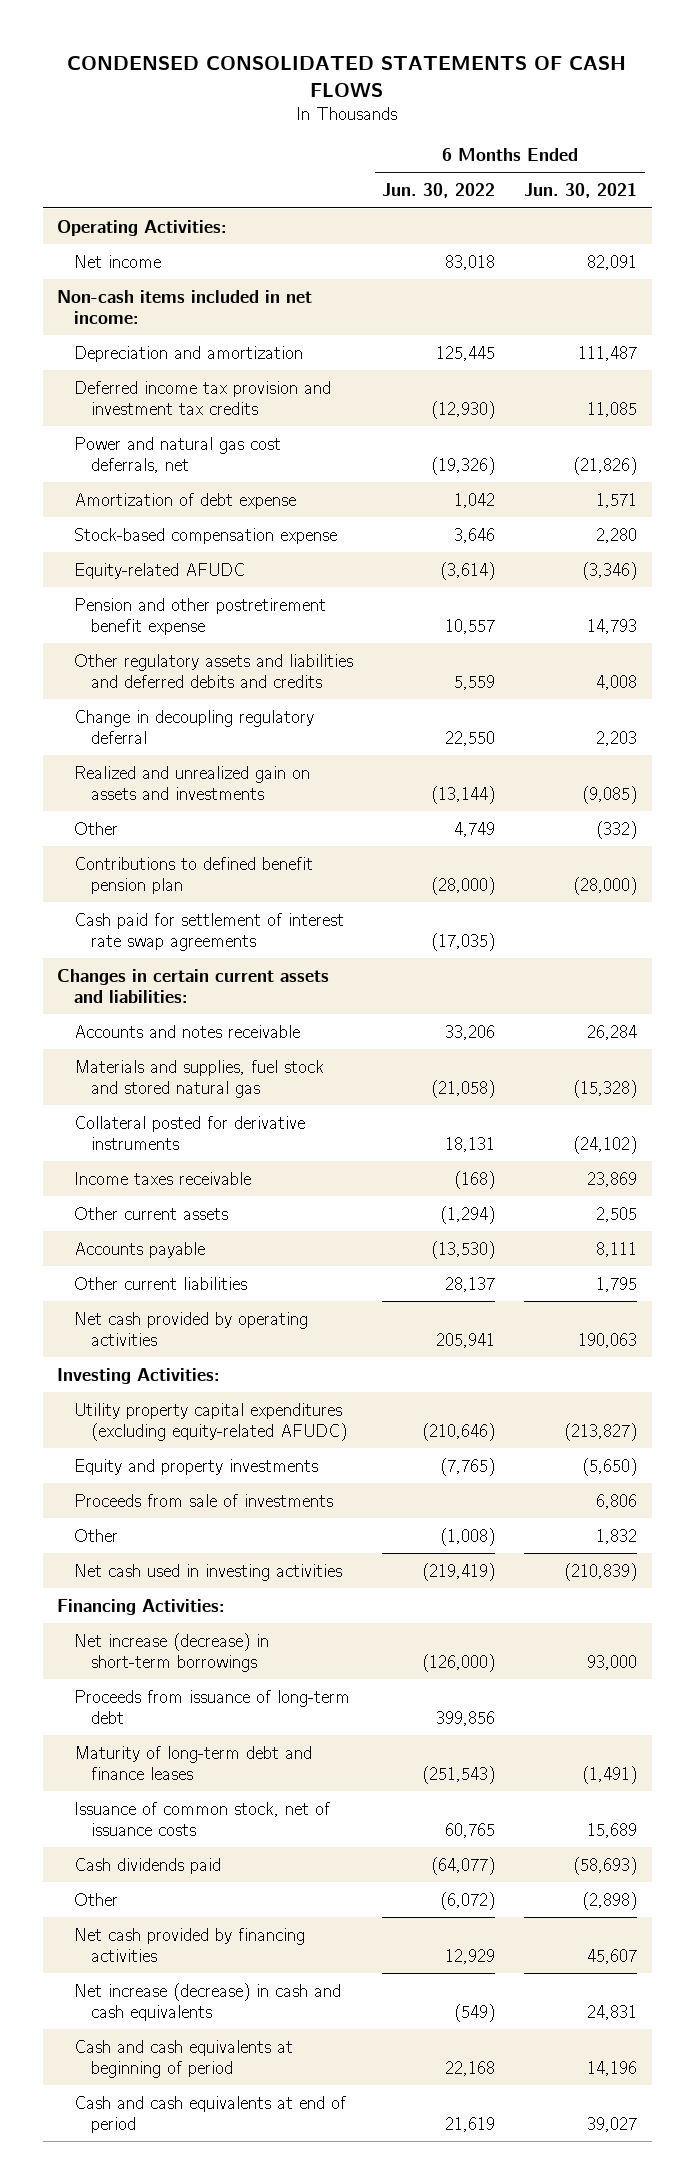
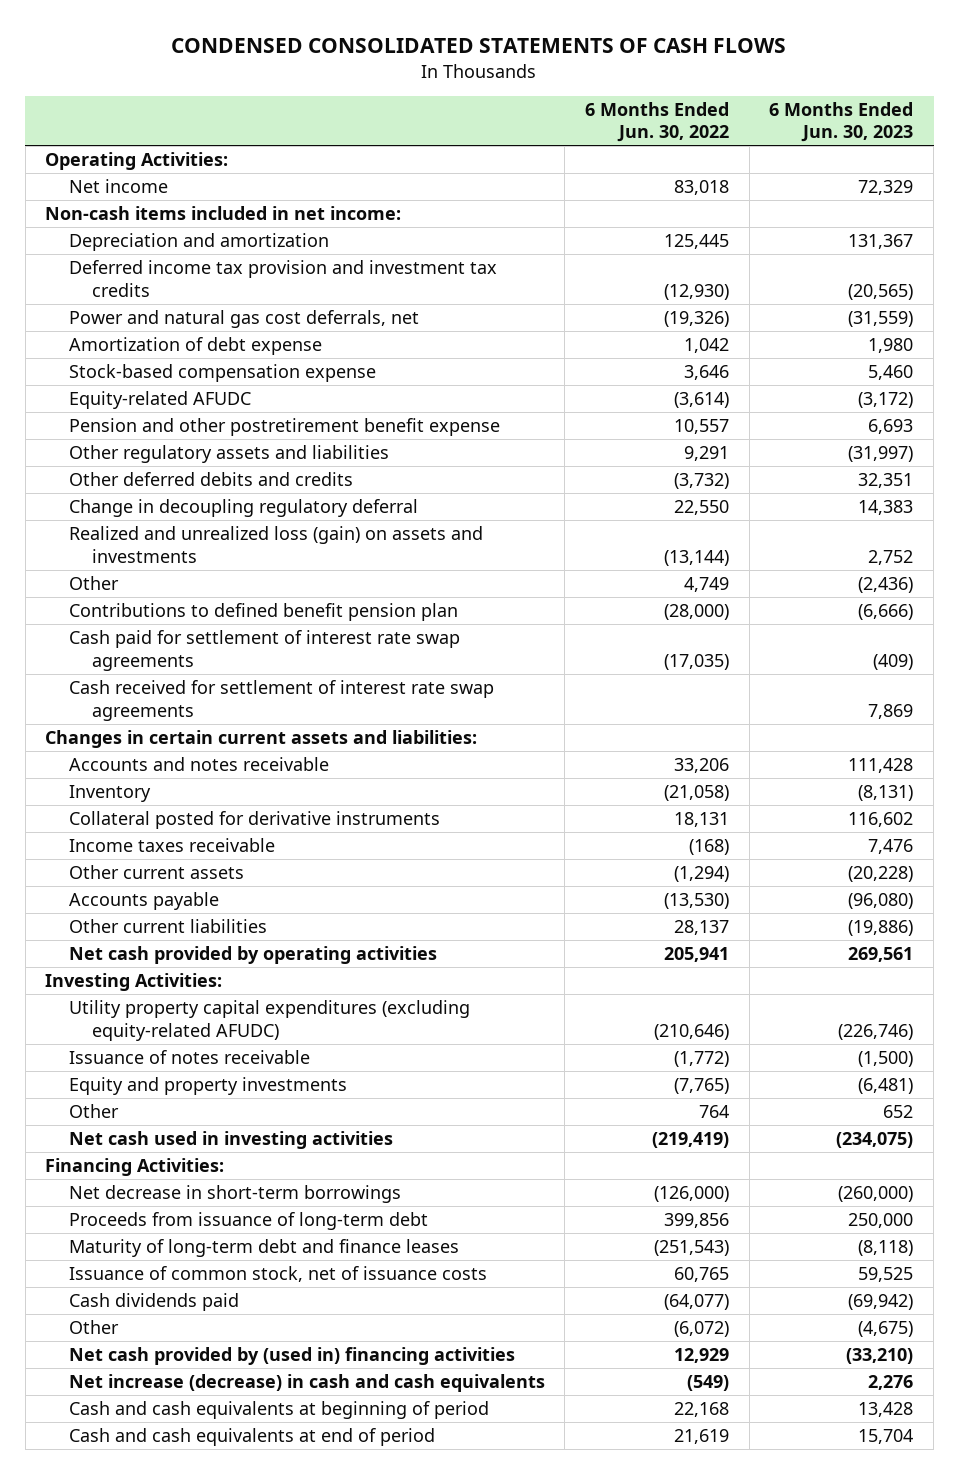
- | 6 Months Ended Jun. 30, 2022 | 6 Months Ended Jun. 30, 2021
+ | 6 Months Ended Jun. 30, 2022 | 6 Months Ended Jun. 30, 2023
- Other regulatory assets and liabilities and deferred debits and credits | 5,559 | 4,008
+ Other regulatory assets and liabilities | 9,291 | (31,997)
+ Other deferred debits and credits | (3,732) | 32,351
- Realized and unrealized gain on assets and investments | (13,144) | (9,085)
+ Realized and unrealized loss (gain) on assets and investments | (13,144) | 2,752
+ Cash received for settlement of interest rate swap agreements | | 7,869
- Materials and supplies, fuel stock and stored natural gas | (21,058) | (15,328)
+ Inventory | (21,058) | (8,131)
+ Issuance of notes receivable | (1,772) | (1,500)
- Proceeds from sale of investments | | 6,806
- Other | (1,008) | 1,832
+ Other | 764 | 652
- Net increase (decrease) in short-term borrowings | (126,000) | 93,000
+ Net decrease in short-term borrowings | (126,000) | (260,000)
- Net cash provided by financing activities | 12,929 | 45,607
+ Net cash provided by (used in) financing activities | 12,929 | (33,210)

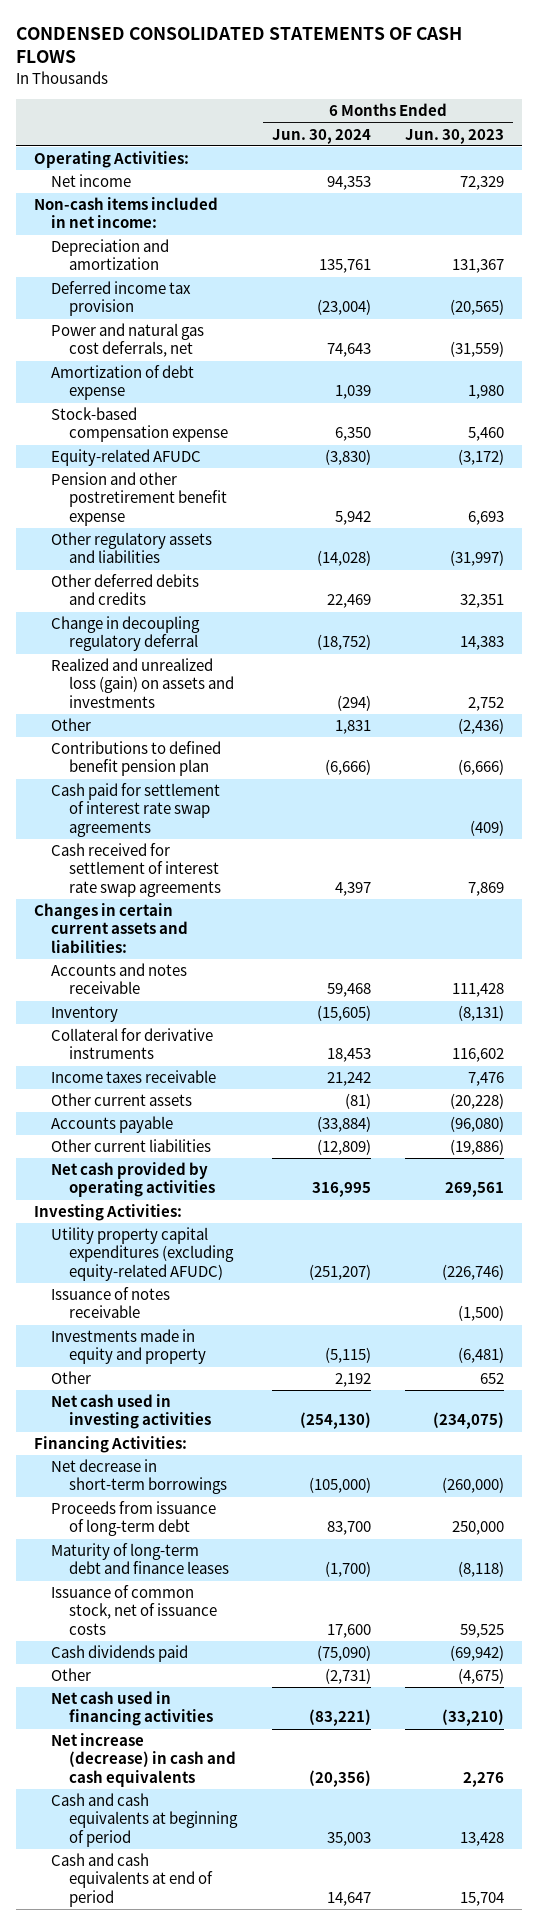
- | 6 Months Ended Jun. 30, 2022 | 6 Months Ended Jun. 30, 2023
+ | 6 Months Ended Jun. 30, 2024 | 6 Months Ended Jun. 30, 2023
- Deferred income tax provision and investment tax credits | (12,930) | (20,565)
+ Deferred income tax provision | (23,004) | (20,565)
- Collateral posted for derivative instruments | 18,131 | 116,602
+ Collateral for derivative instruments | 18,453 | 116,602
- Equity and property investments | (7,765) | (6,481)
+ Investments made in equity and property | (5,115) | (6,481)
- Net cash provided by (used in) financing activities | 12,929 | (33,210)
+ Net cash used in financing activities | (83,221) | (33,210)

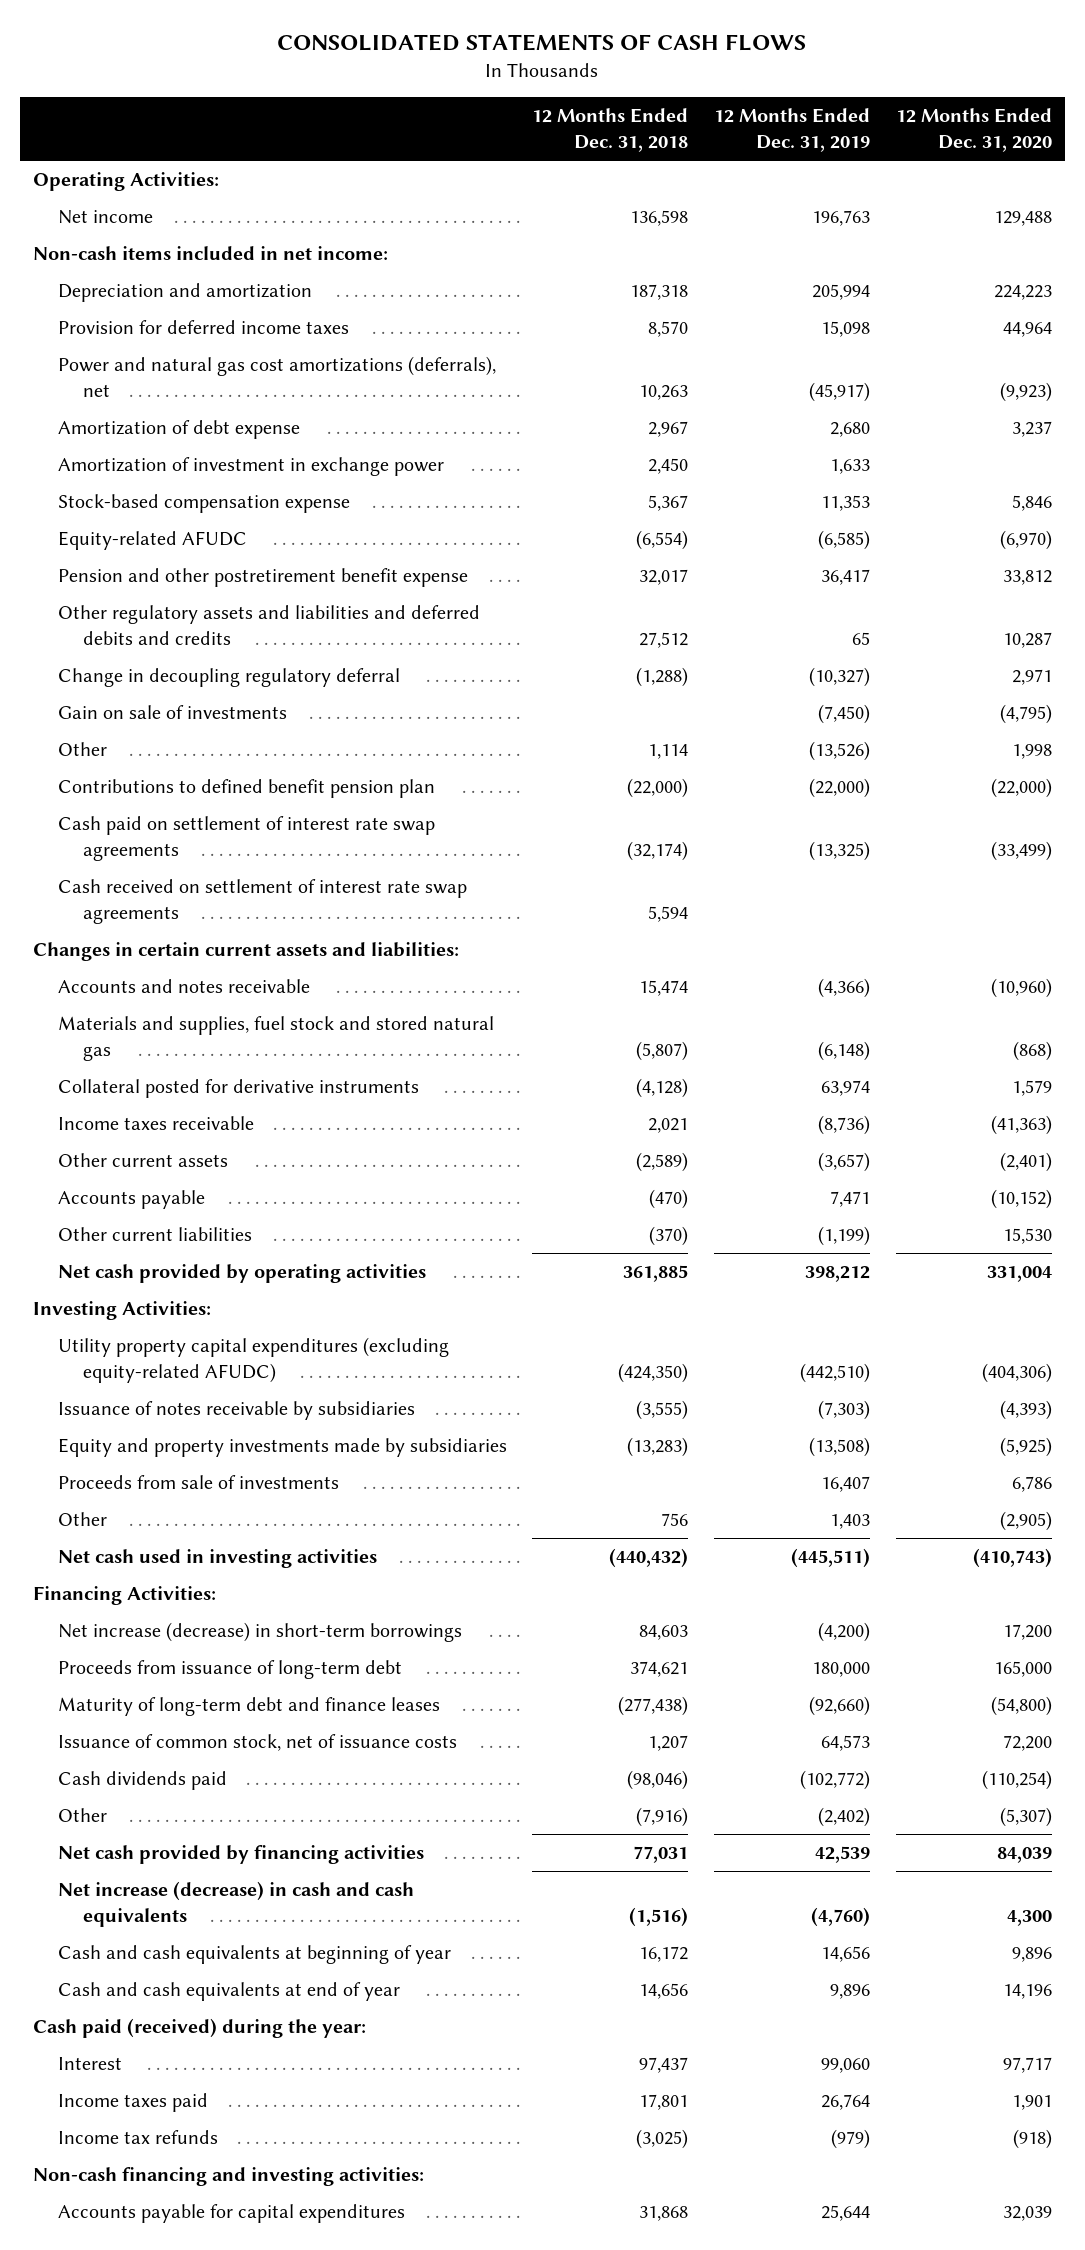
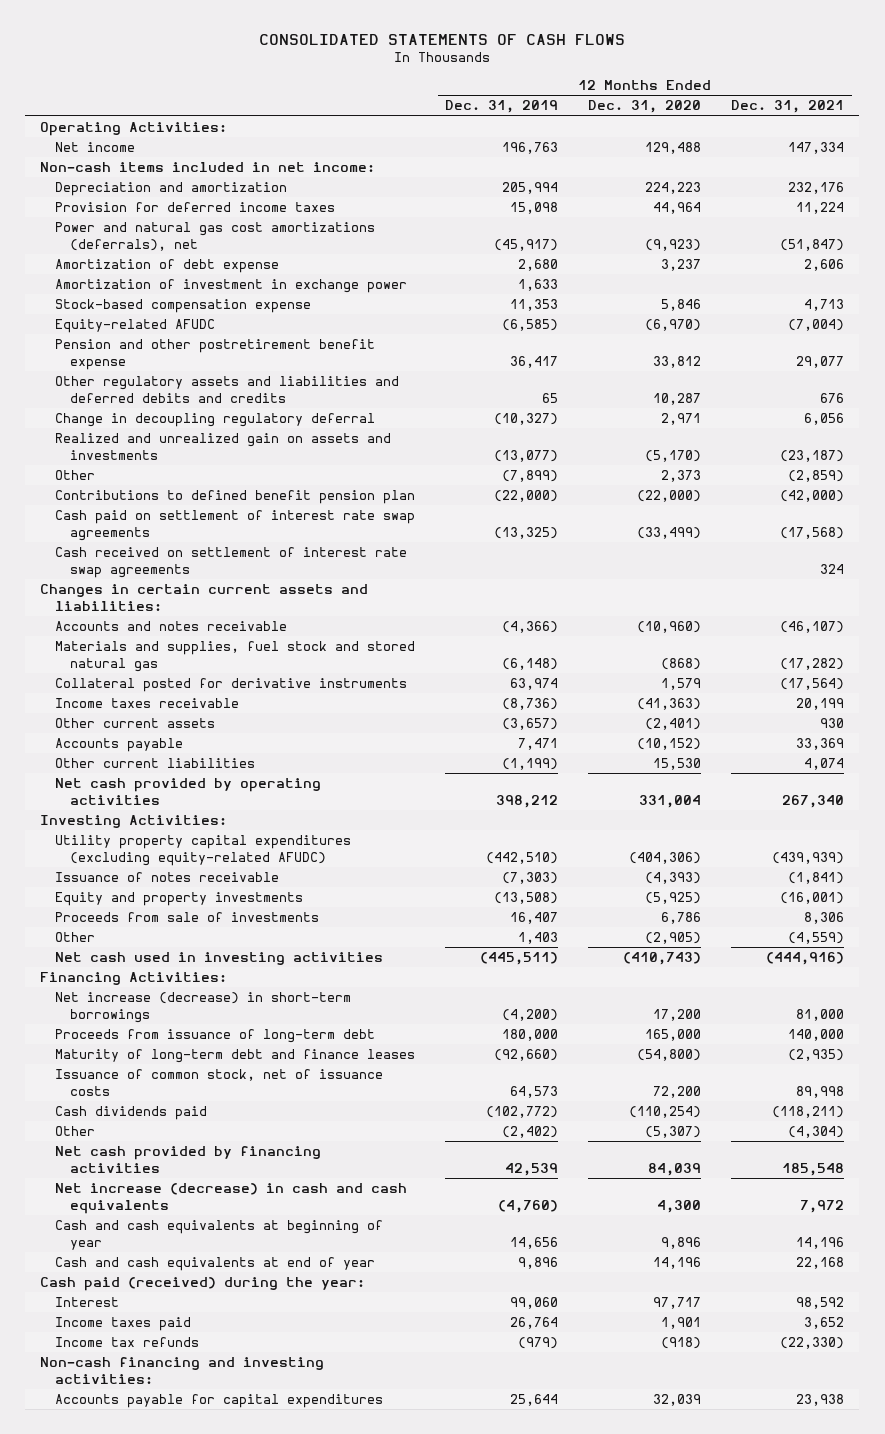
- | 12 Months Ended Dec. 31, 2018 | 12 Months Ended Dec. 31, 2019 | 12 Months Ended Dec. 31, 2020
+ | 12 Months Ended Dec. 31, 2019 | 12 Months Ended Dec. 31, 2020 | 12 Months Ended Dec. 31, 2021
- Gain on sale of investments | | (7,450) | (4,795)
- Other | 1,114 | (13,526) | 1,998
+ Realized and unrealized gain on assets and investments | (13,077) | (5,170) | (23,187)
+ Other | (7,899) | 2,373 | (2,859)
- Issuance of notes receivable by subsidiaries | (3,555) | (7,303) | (4,393)
- Equity and property investments made by subsidiaries | (13,283) | (13,508) | (5,925)
+ Issuance of notes receivable | (7,303) | (4,393) | (1,841)
+ Equity and property investments | (13,508) | (5,925) | (16,001)

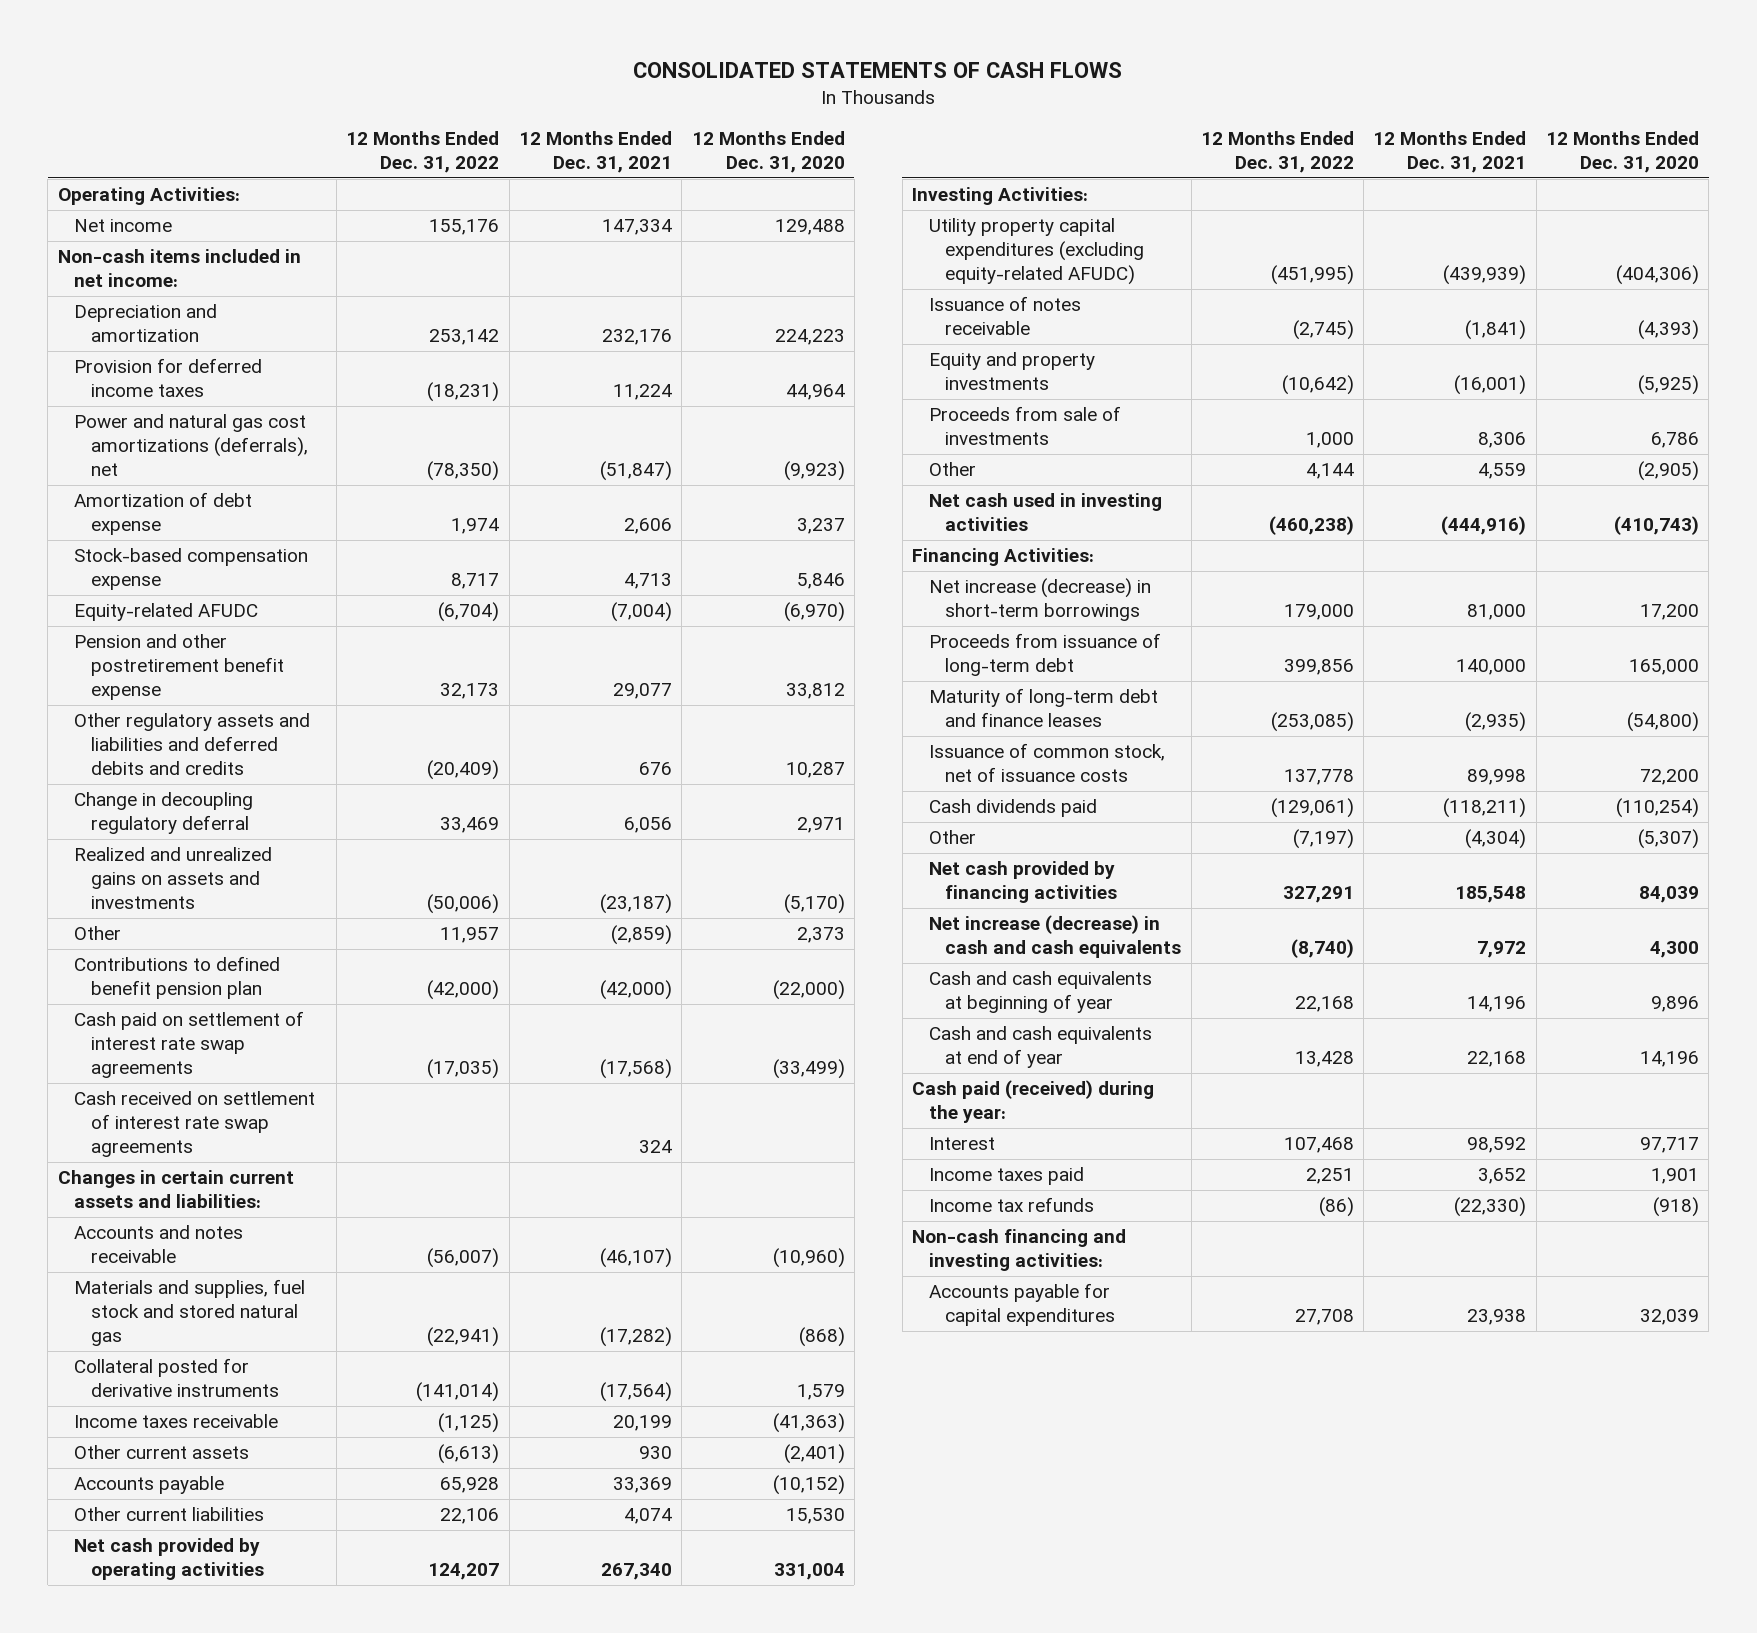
- | 12 Months Ended Dec. 31, 2019 | 12 Months Ended Dec. 31, 2020 | 12 Months Ended Dec. 31, 2021
+ | 12 Months Ended Dec. 31, 2022 | 12 Months Ended Dec. 31, 2021 | 12 Months Ended Dec. 31, 2020
- Amortization of investment in exchange power | 1,633 | |
- Realized and unrealized gain on assets and investments | (13,077) | (5,170) | (23,187)
+ Realized and unrealized gains on assets and investments | (50,006) | (23,187) | (5,170)
- Other | 1,403 | (2,905) | (4,559)
+ Other | 4,144 | 4,559 | (2,905)

